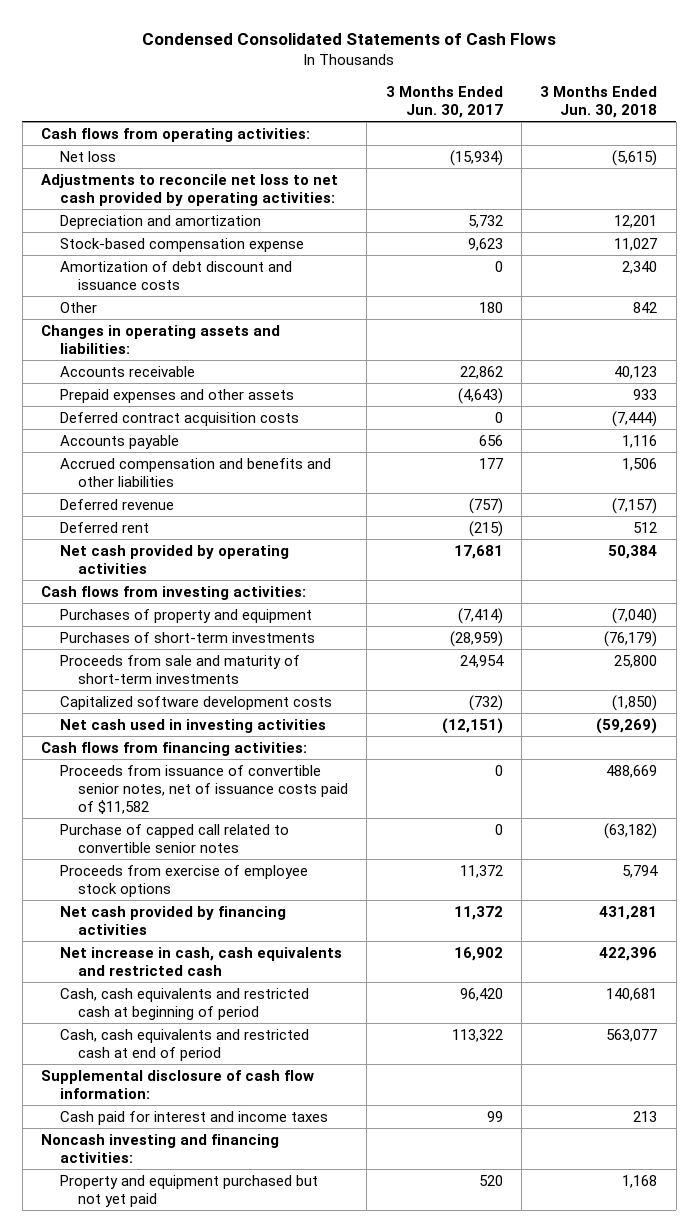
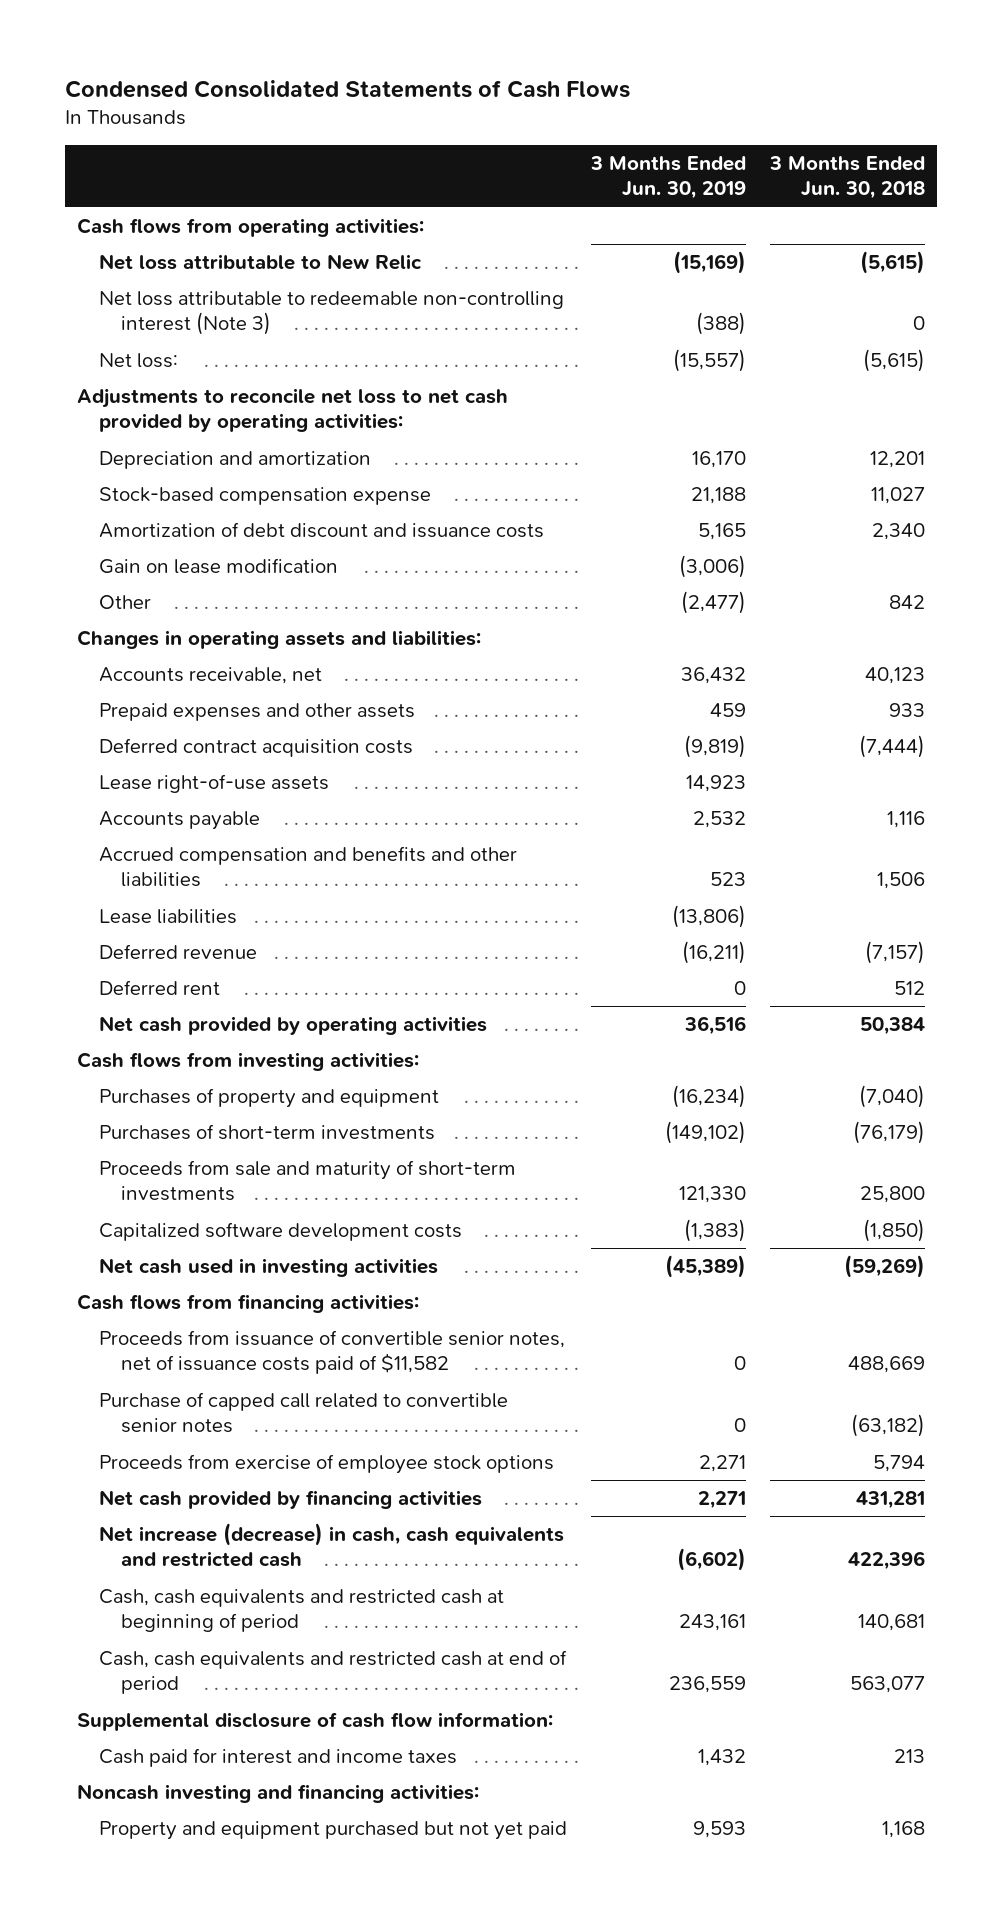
- | 3 Months Ended Jun. 30, 2017 | 3 Months Ended Jun. 30, 2018
+ | 3 Months Ended Jun. 30, 2019 | 3 Months Ended Jun. 30, 2018
- Net loss | (15,934) | (5,615)
+ Net loss attributable to New Relic | (15,169) | (5,615)
+ Net loss attributable to redeemable non-controlling interest (Note 3) | (388) | 0
+ Net loss: | (15,557) | (5,615)
+ Gain on lease modification | (3,006) |
- Accounts receivable | 22,862 | 40,123
+ Accounts receivable, net | 36,432 | 40,123
+ Lease right-of-use assets | 14,923 |
+ Lease liabilities | (13,806) |
- Net increase in cash, cash equivalents and restricted cash | 16,902 | 422,396
+ Net increase (decrease) in cash, cash equivalents and restricted cash | (6,602) | 422,396

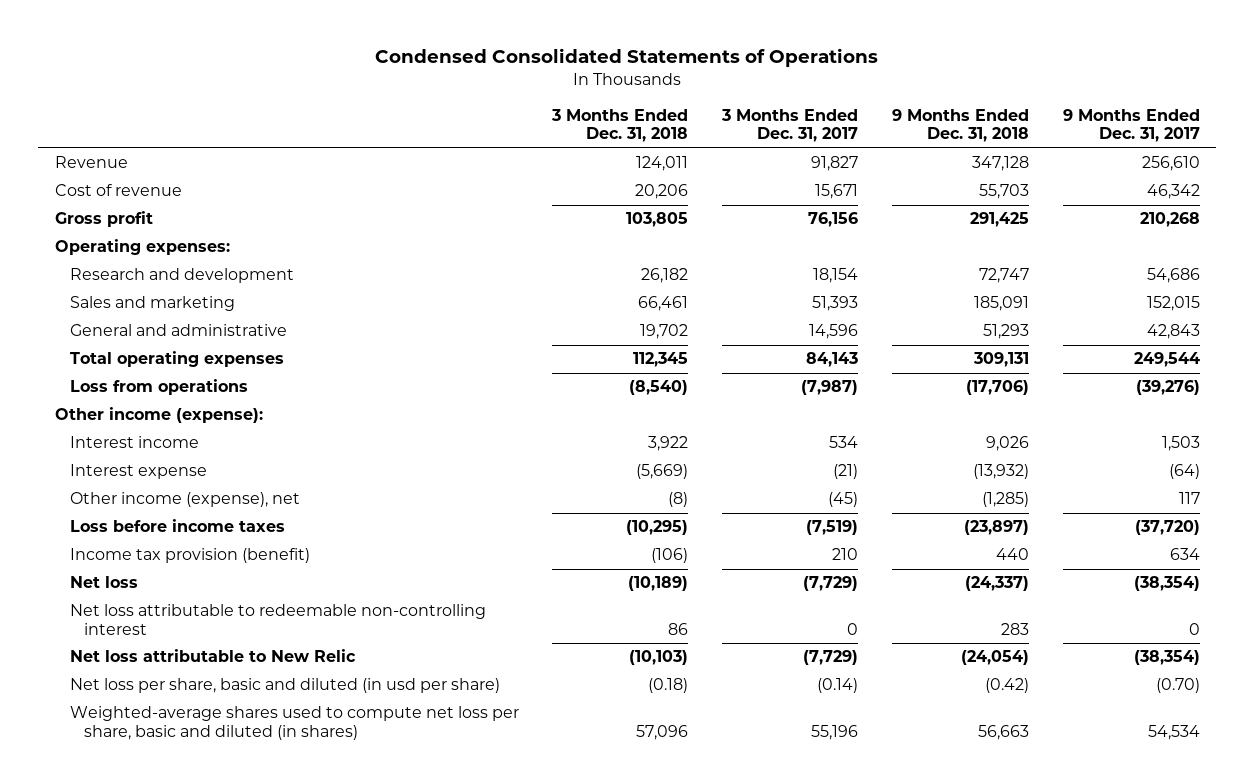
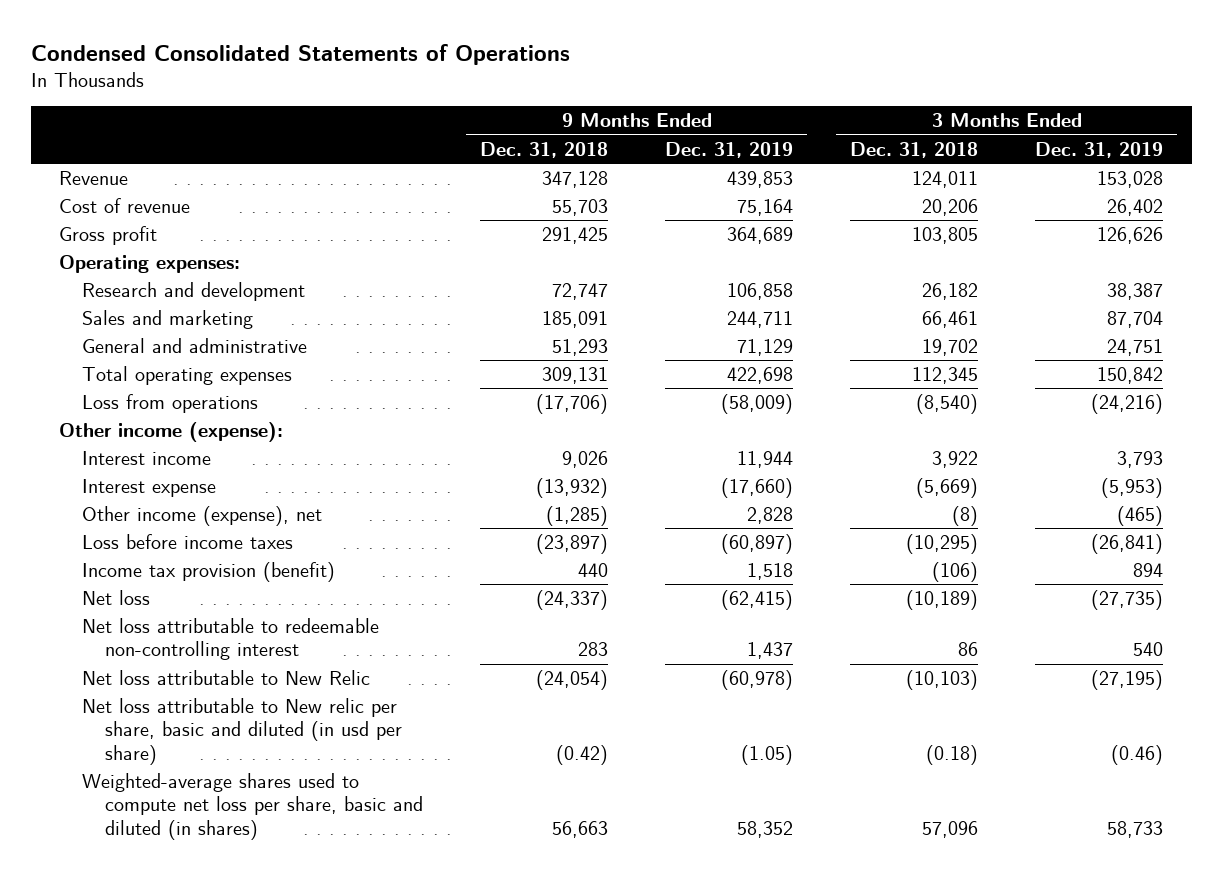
- | 3 Months Ended Dec. 31, 2018 | 3 Months Ended Dec. 31, 2017 | 9 Months Ended Dec. 31, 2018 | 9 Months Ended Dec. 31, 2017
+ | 9 Months Ended Dec. 31, 2018 | 9 Months Ended Dec. 31, 2019 | 3 Months Ended Dec. 31, 2018 | 3 Months Ended Dec. 31, 2019
- Net loss per share, basic and diluted (in usd per share) | (0.18) | (0.14) | (0.42) | (0.70)
+ Net loss attributable to New relic per share, basic and diluted (in usd per share) | (0.42) | (1.05) | (0.18) | (0.46)

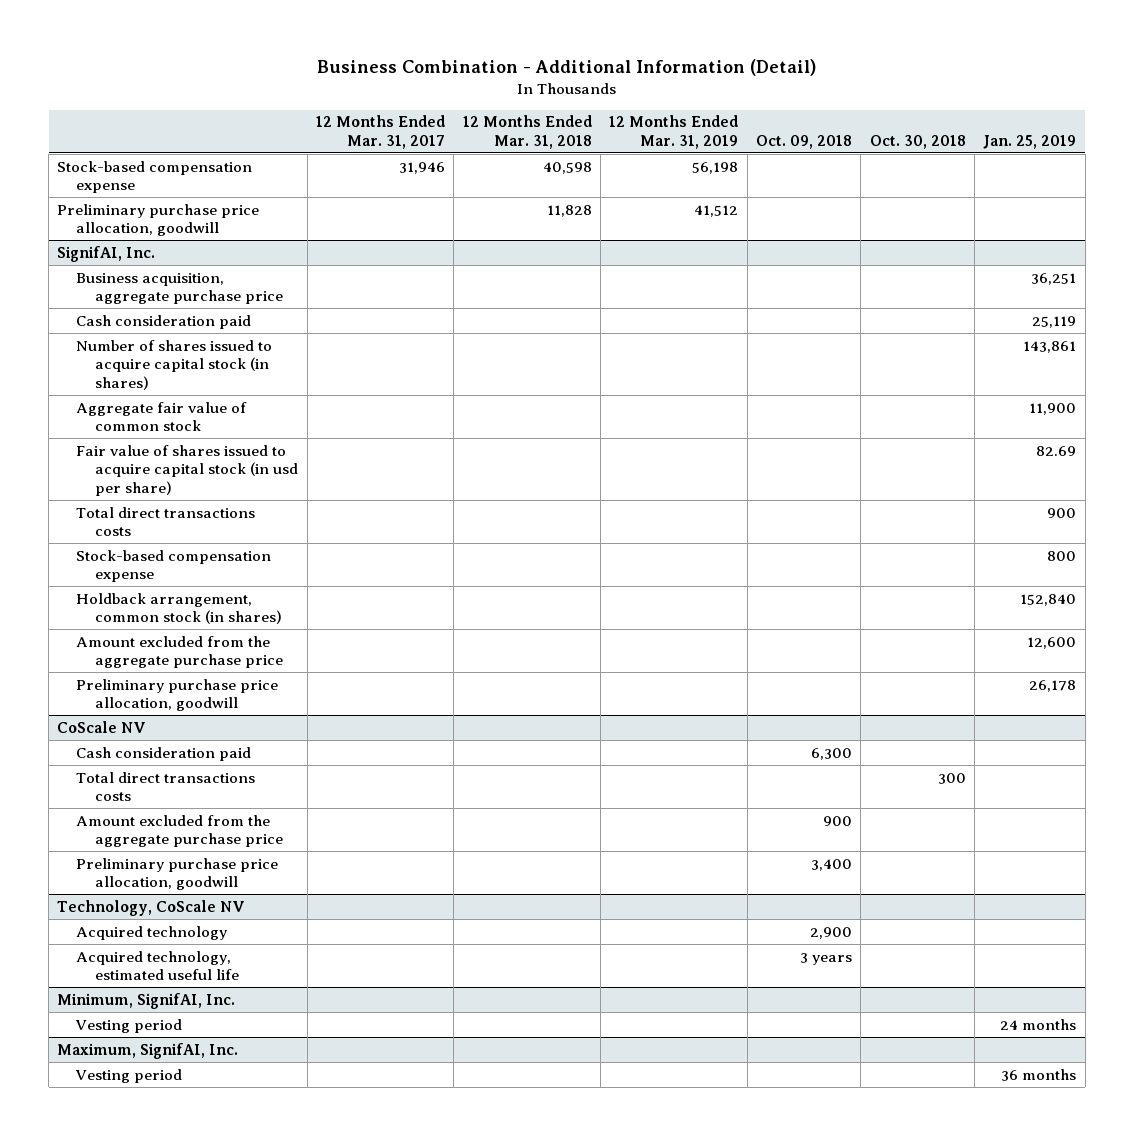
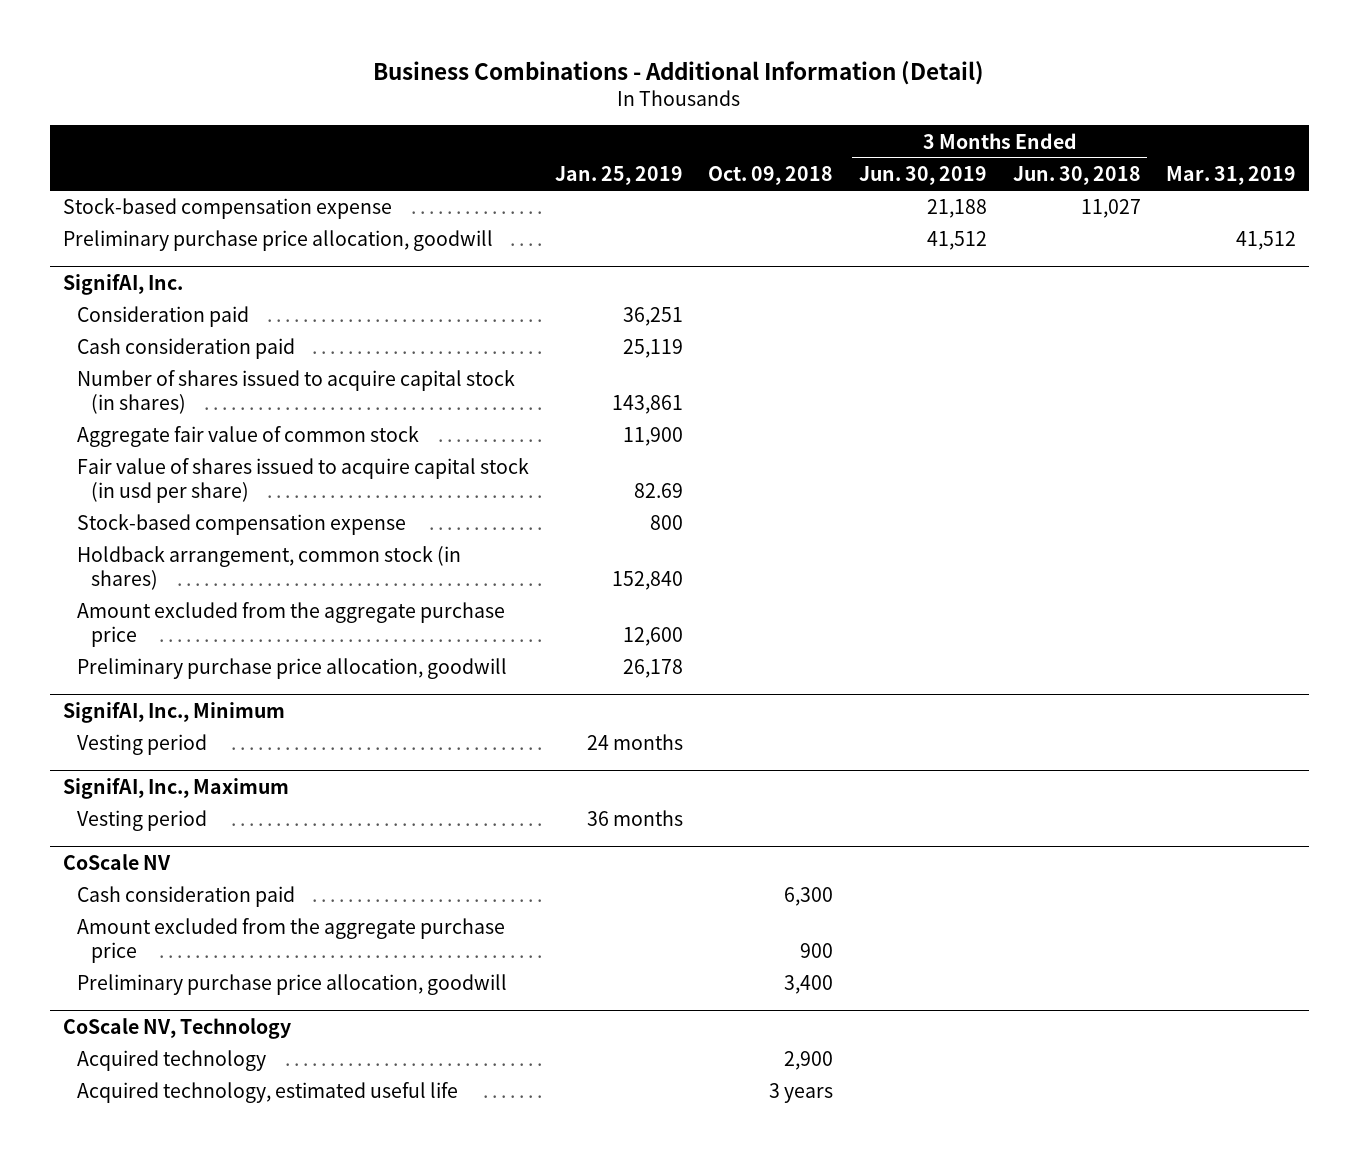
- Business Combination - Additional Information (Detail)
+ Business Combinations - Additional Information (Detail)
- | 12 Months Ended Mar. 31, 2017 | 12 Months Ended Mar. 31, 2018 | 12 Months Ended Mar. 31, 2019 | Oct. 09, 2018 | Oct. 30, 2018 | Jan. 25, 2019
+ | Jan. 25, 2019 | Oct. 09, 2018 | 3 Months Ended Jun. 30, 2019 | 3 Months Ended Jun. 30, 2018 | Mar. 31, 2019
@ SignifAI, Inc.
- Business acquisition, aggregate purchase price | | | | | | 36,251
+ Consideration paid | 36,251 | | | |
- Total direct transactions costs | | | | | | 900
+ SignifAI, Inc., Minimum
+ Vesting period | 24 months | | | |
+ SignifAI, Inc., Maximum
+ Vesting period | 36 months | | | |
@ CoScale NV
- Total direct transactions costs | | | | | 300 |
- Technology, CoScale NV
+ CoScale NV, Technology
- Minimum, SignifAI, Inc.
- Vesting period | | | | | | 24 months
- Maximum, SignifAI, Inc.
- Vesting period | | | | | | 36 months

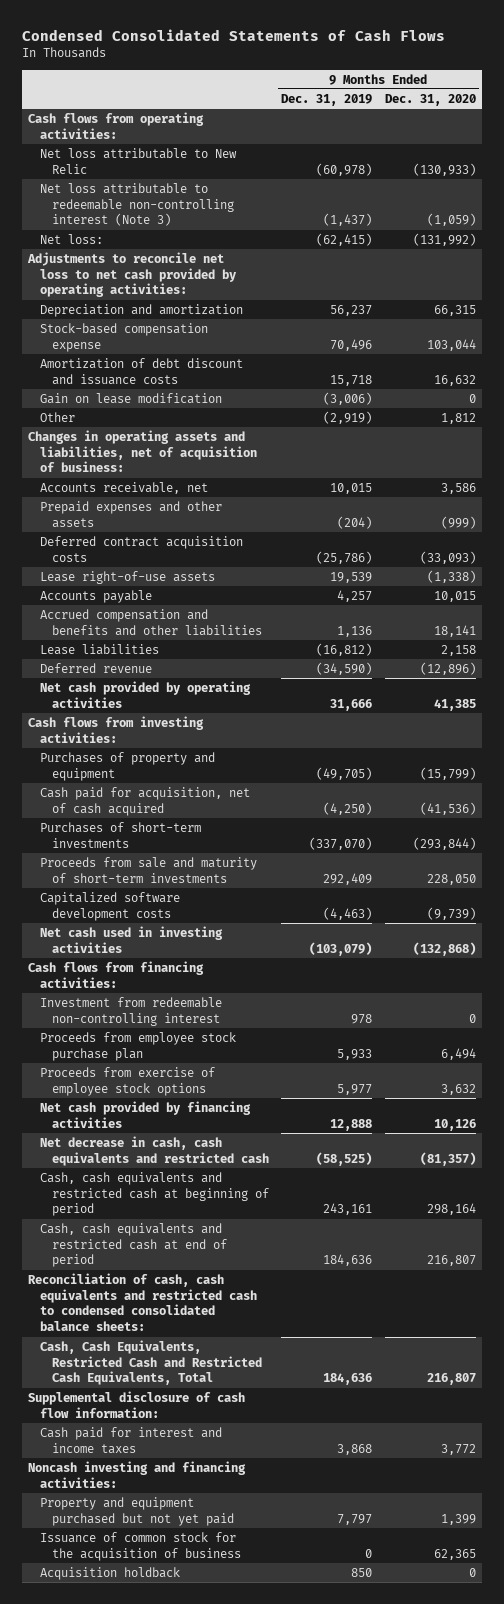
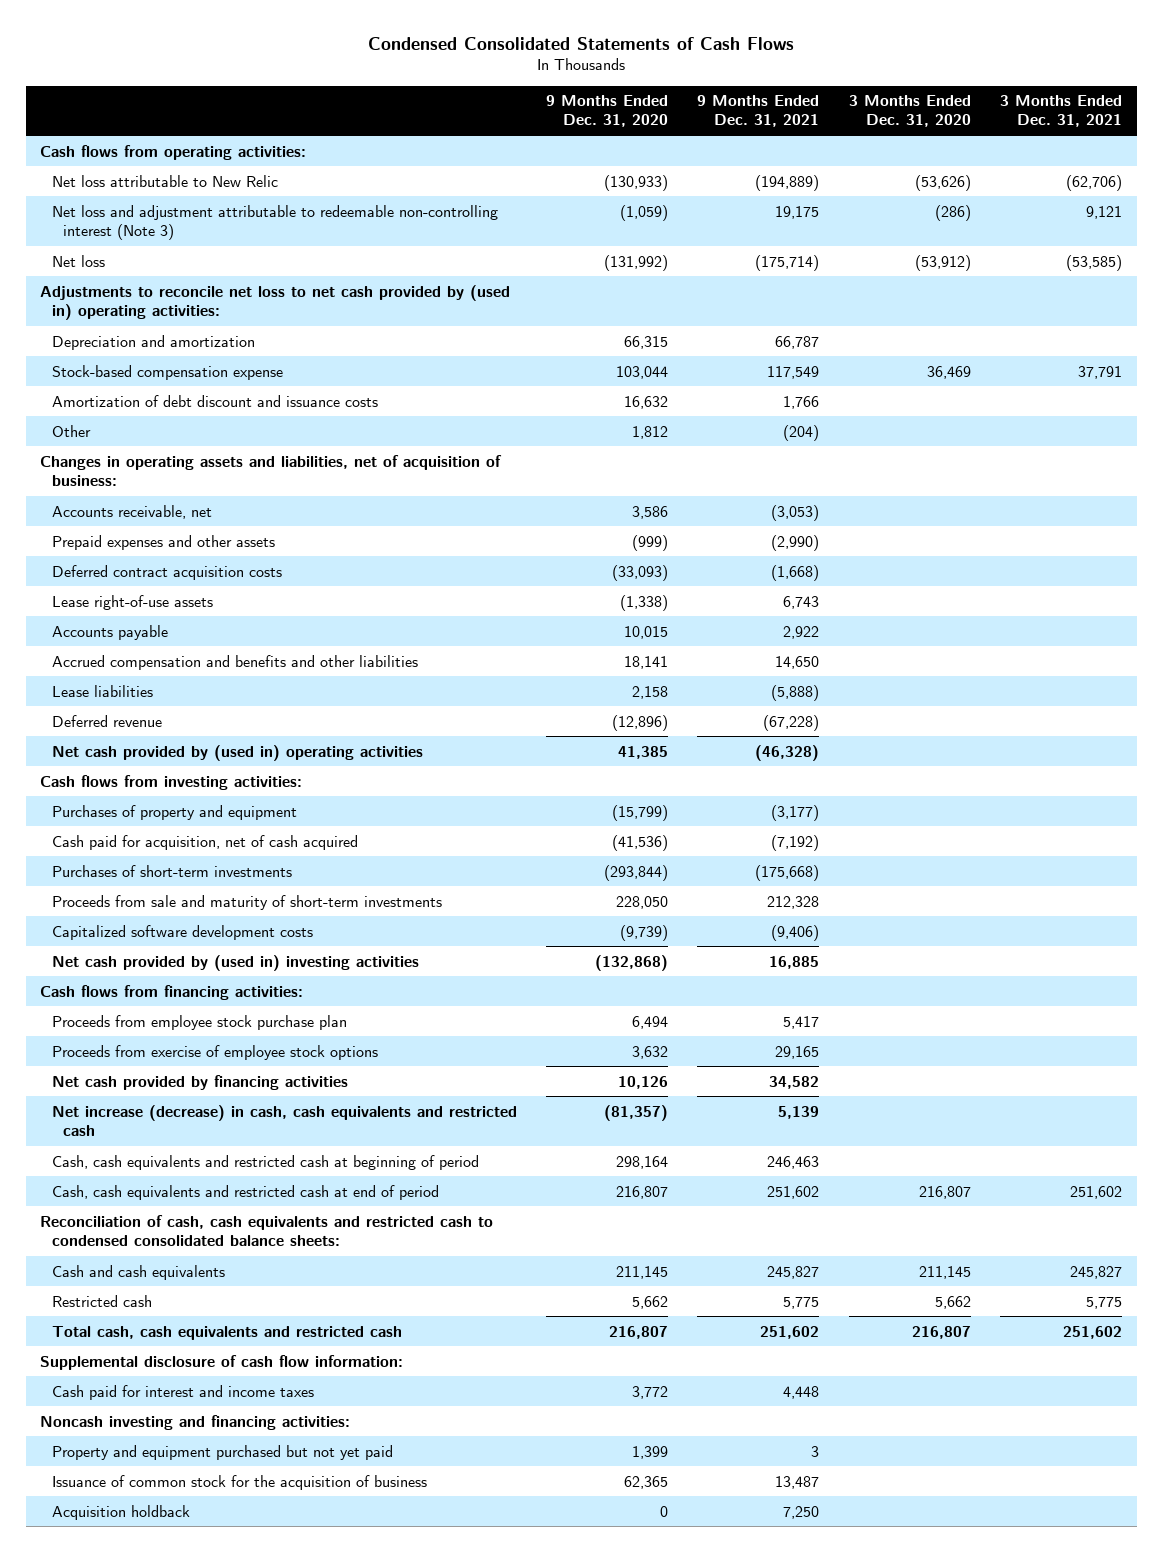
- | 9 Months Ended Dec. 31, 2019 | 9 Months Ended Dec. 31, 2020
+ | 9 Months Ended Dec. 31, 2020 | 9 Months Ended Dec. 31, 2021 | 3 Months Ended Dec. 31, 2020 | 3 Months Ended Dec. 31, 2021
- Net loss attributable to redeemable non-controlling interest (Note 3) | (1,437) | (1,059)
- Net loss: | (62,415) | (131,992)
- Adjustments to reconcile net loss to net cash provided by operating activities:
+ Net loss and adjustment attributable to redeemable non-controlling interest (Note 3) | (1,059) | 19,175 | (286) | 9,121
+ Net loss | (131,992) | (175,714) | (53,912) | (53,585)
+ Adjustments to reconcile net loss to net cash provided by (used in) operating activities:
- Gain on lease modification | (3,006) | 0
- Net cash provided by operating activities | 31,666 | 41,385
+ Net cash provided by (used in) operating activities | 41,385 | (46,328) | |
- Net cash used in investing activities | (103,079) | (132,868)
+ Net cash provided by (used in) investing activities | (132,868) | 16,885 | |
- Investment from redeemable non-controlling interest | 978 | 0
- Net decrease in cash, cash equivalents and restricted cash | (58,525) | (81,357)
+ Net increase (decrease) in cash, cash equivalents and restricted cash | (81,357) | 5,139 | |
- Cash, Cash Equivalents, Restricted Cash and Restricted Cash Equivalents, Total | 184,636 | 216,807
+ Cash and cash equivalents | 211,145 | 245,827 | 211,145 | 245,827
+ Restricted cash | 5,662 | 5,775 | 5,662 | 5,775
+ Total cash, cash equivalents and restricted cash | 216,807 | 251,602 | 216,807 | 251,602

